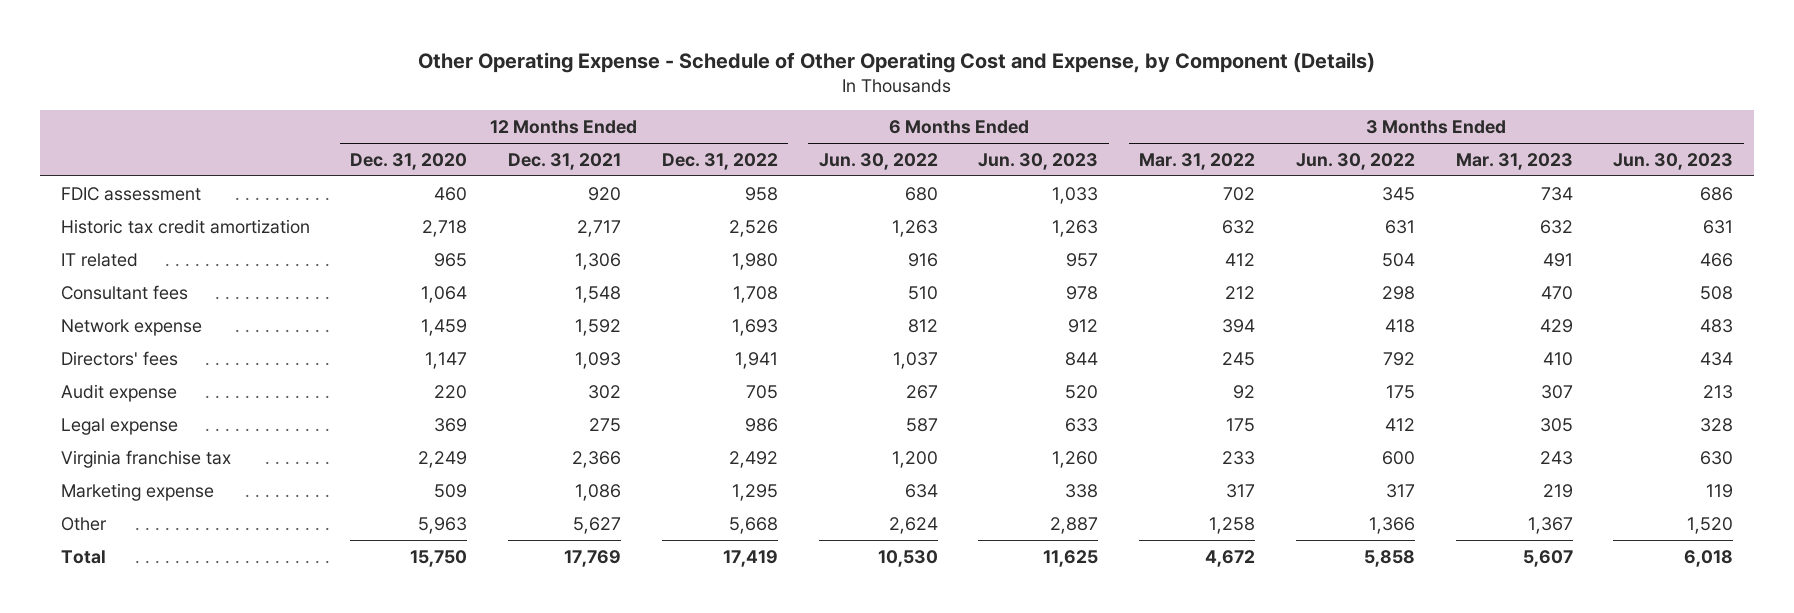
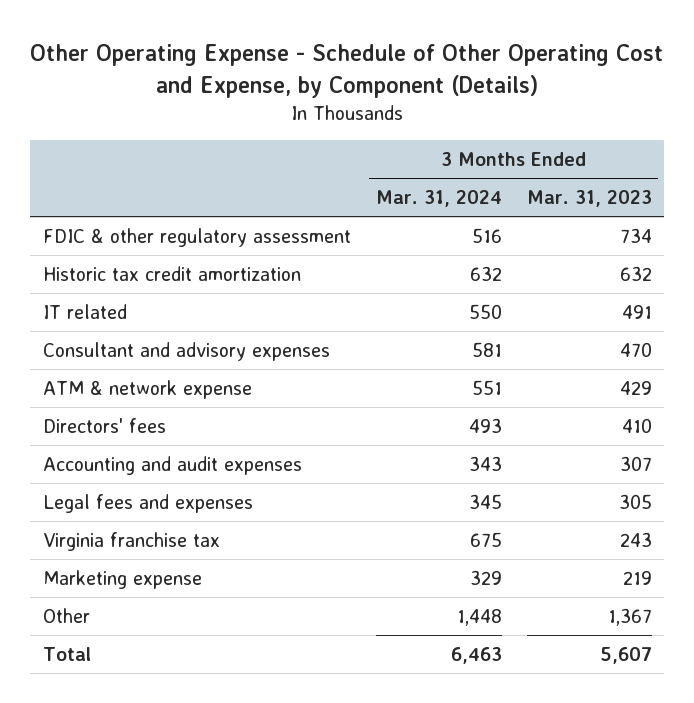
- | 12 Months Ended Dec. 31, 2020 | 12 Months Ended Dec. 31, 2021 | 12 Months Ended Dec. 31, 2022 | 6 Months Ended Jun. 30, 2022 | 6 Months Ended Jun. 30, 2023 | 3 Months Ended Mar. 31, 2022 | 3 Months Ended Jun. 30, 2022 | 3 Months Ended Mar. 31, 2023 | 3 Months Ended Jun. 30, 2023
+ | 3 Months Ended Mar. 31, 2024 | 3 Months Ended Mar. 31, 2023
- FDIC assessment | 460 | 920 | 958 | 680 | 1,033 | 702 | 345 | 734 | 686
+ FDIC & other regulatory assessment | 516 | 734
- Consultant fees | 1,064 | 1,548 | 1,708 | 510 | 978 | 212 | 298 | 470 | 508
- Network expense | 1,459 | 1,592 | 1,693 | 812 | 912 | 394 | 418 | 429 | 483
+ Consultant and advisory expenses | 581 | 470
+ ATM & network expense | 551 | 429
- Audit expense | 220 | 302 | 705 | 267 | 520 | 92 | 175 | 307 | 213
- Legal expense | 369 | 275 | 986 | 587 | 633 | 175 | 412 | 305 | 328
+ Accounting and audit expenses | 343 | 307
+ Legal fees and expenses | 345 | 305

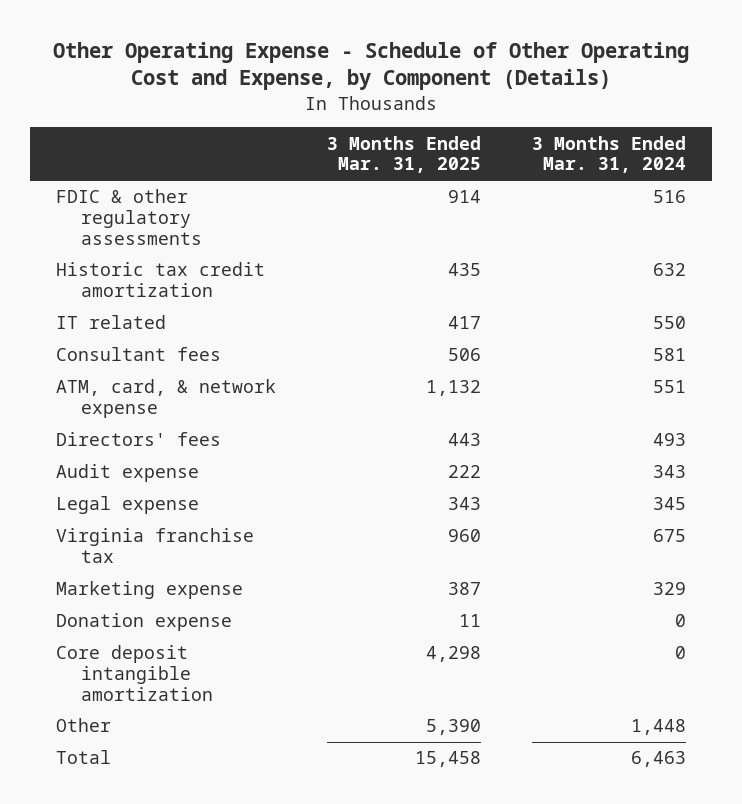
- | 3 Months Ended Mar. 31, 2024 | 3 Months Ended Mar. 31, 2023
+ | 3 Months Ended Mar. 31, 2025 | 3 Months Ended Mar. 31, 2024
- FDIC & other regulatory assessment | 516 | 734
+ FDIC & other regulatory assessments | 914 | 516
- Consultant and advisory expenses | 581 | 470
- ATM & network expense | 551 | 429
+ Consultant fees | 506 | 581
+ ATM, card, & network expense | 1,132 | 551
- Accounting and audit expenses | 343 | 307
- Legal fees and expenses | 345 | 305
+ Audit expense | 222 | 343
+ Legal expense | 343 | 345
+ Donation expense | 11 | 0
+ Core deposit intangible amortization | 4,298 | 0

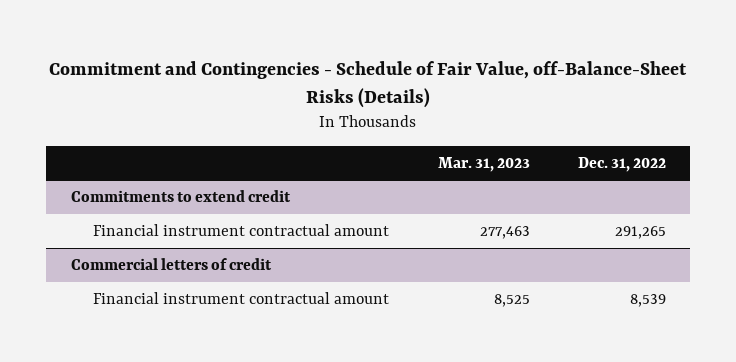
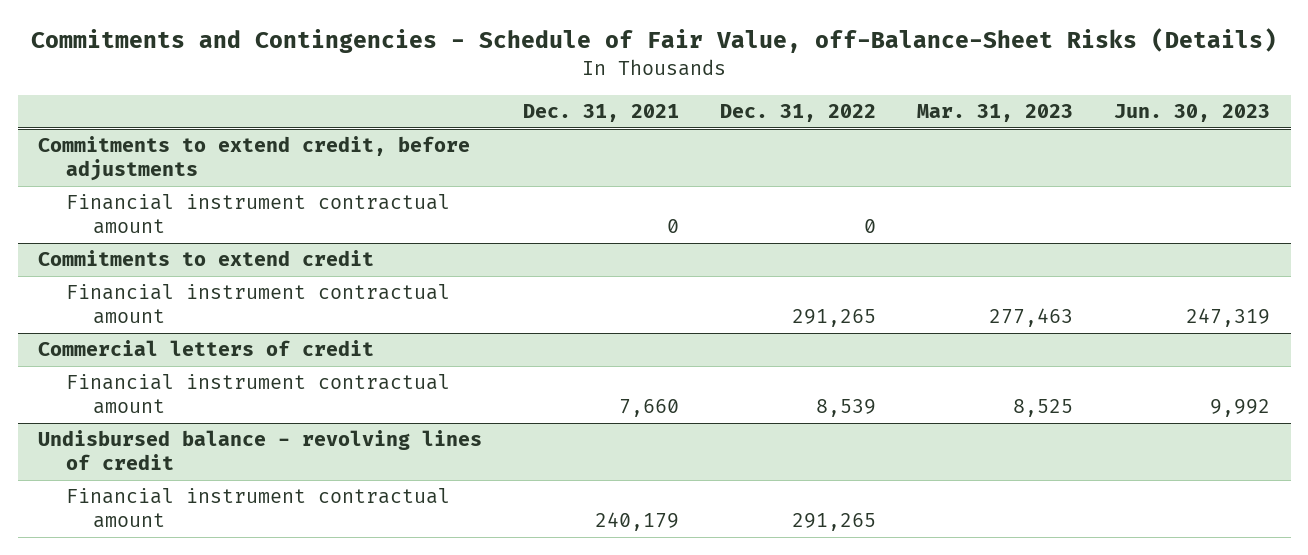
- Commitment and Contingencies - Schedule of Fair Value, off-Balance-Sheet Risks (Details)
+ Commitments and Contingencies - Schedule of Fair Value, off-Balance-Sheet Risks (Details)
- | Mar. 31, 2023 | Dec. 31, 2022
+ | Dec. 31, 2021 | Dec. 31, 2022 | Mar. 31, 2023 | Jun. 30, 2023
+ Commitments to extend credit, before adjustments
+ Financial instrument contractual amount | 0 | 0 | |
+ Undisbursed balance - revolving lines of credit
+ Financial instrument contractual amount | 240,179 | 291,265 | |

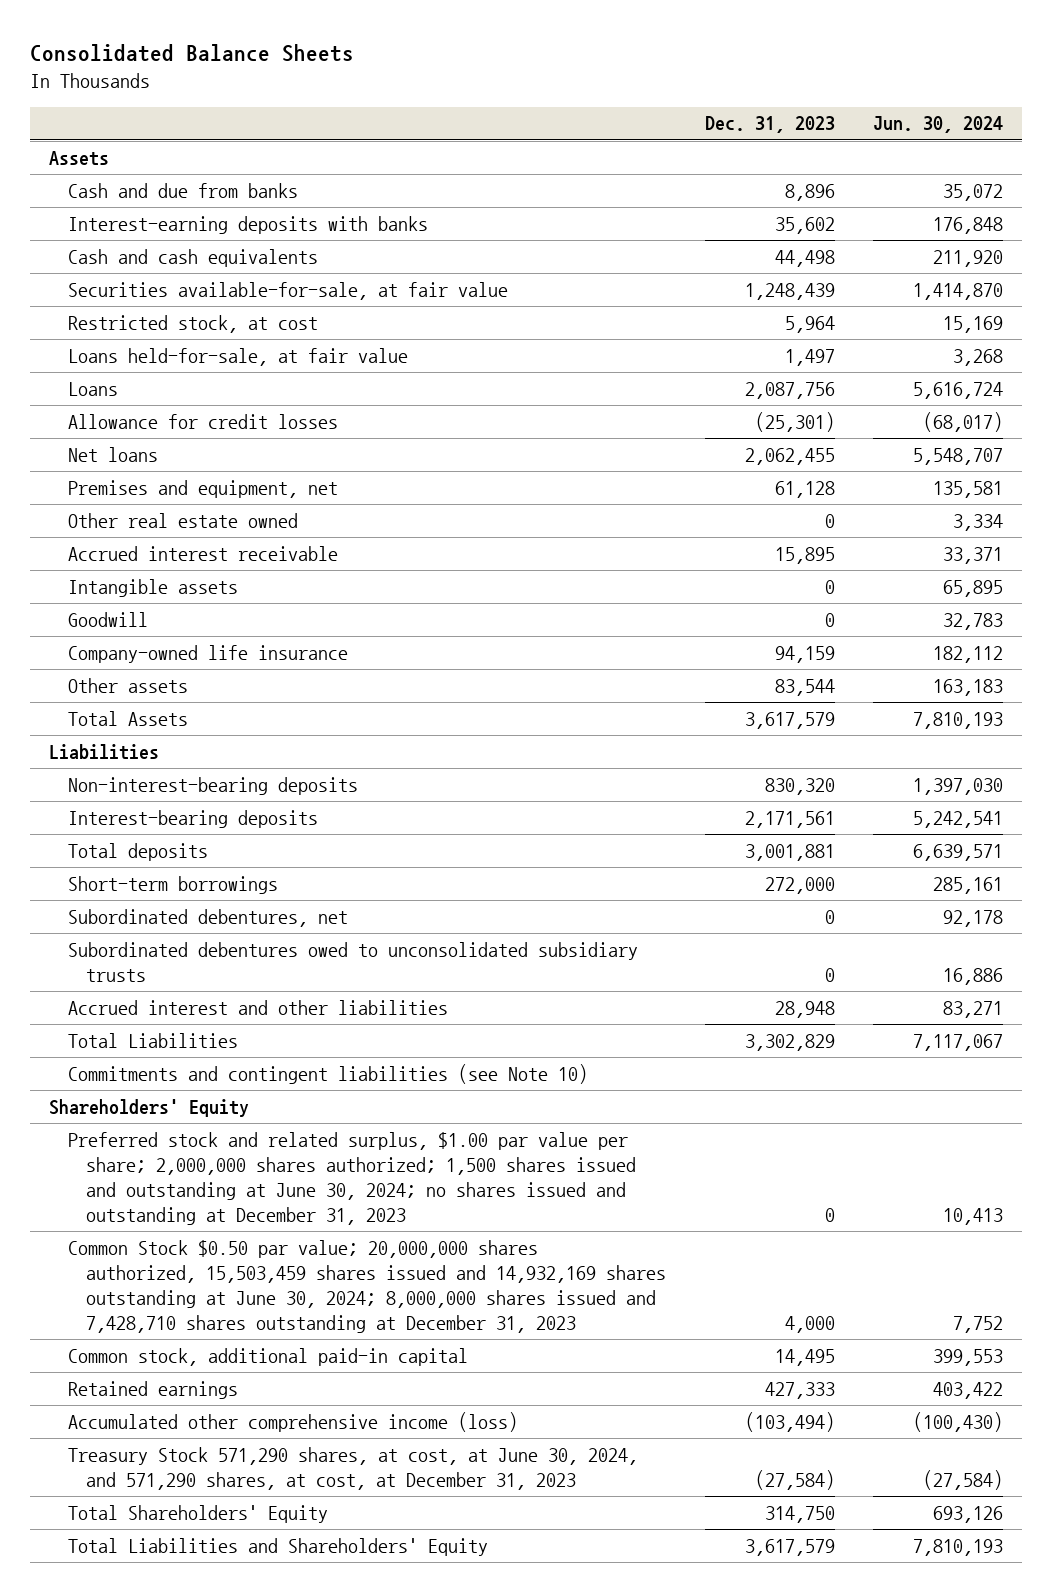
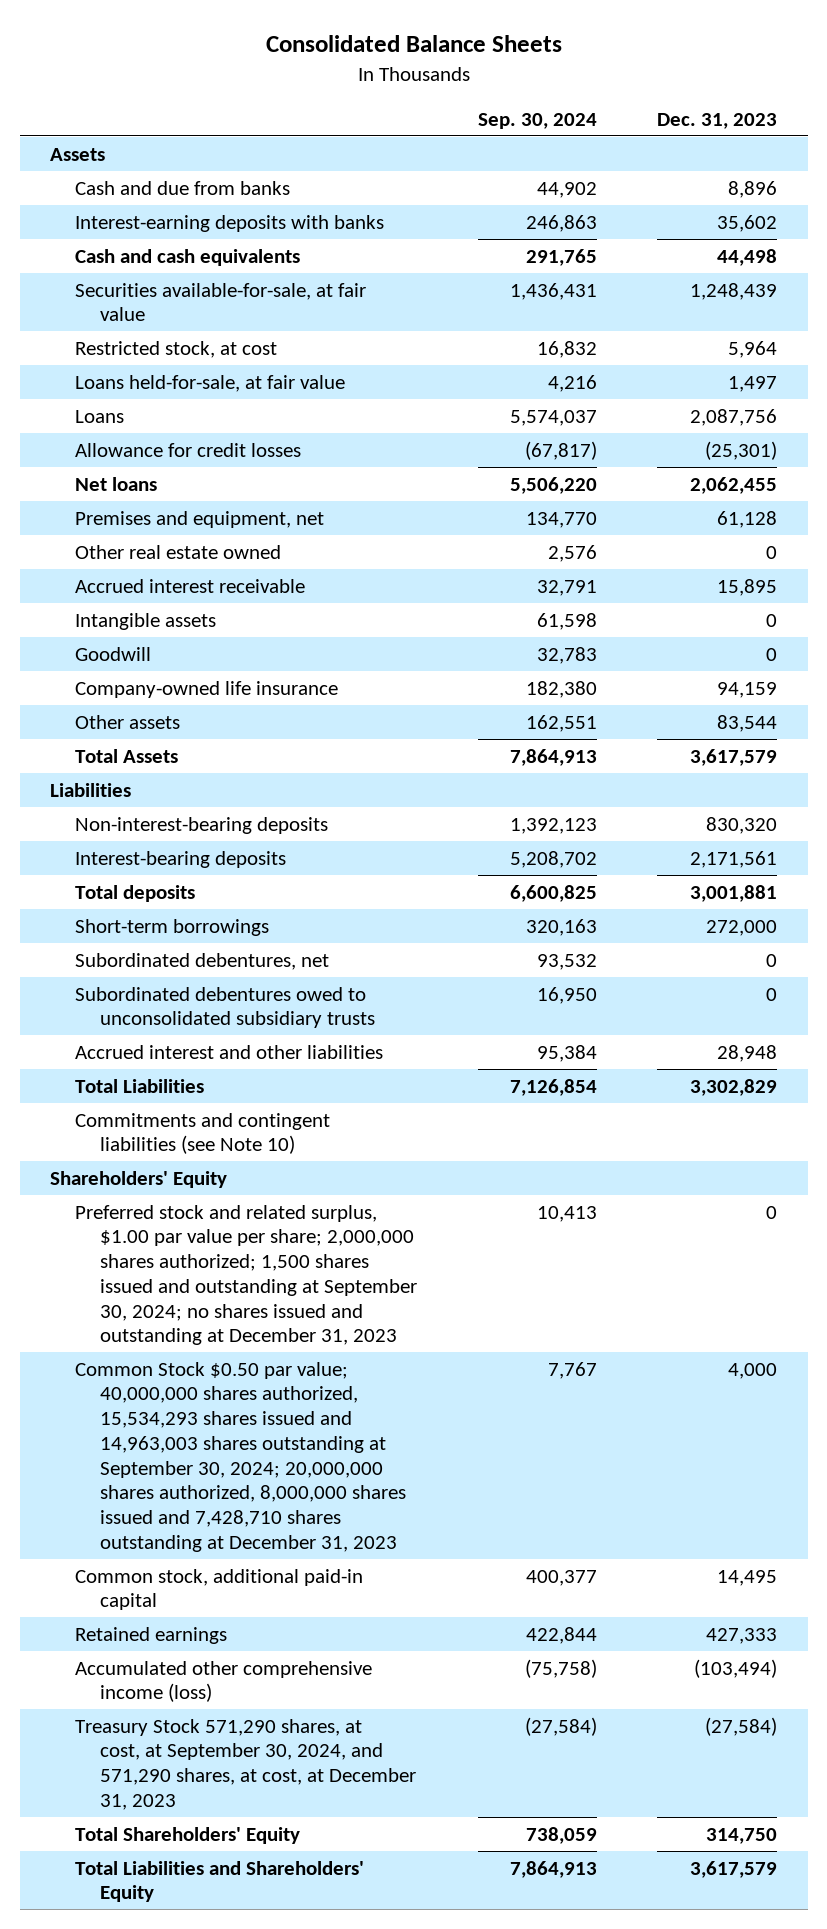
- | Dec. 31, 2023 | Jun. 30, 2024
+ | Sep. 30, 2024 | Dec. 31, 2023
- Preferred stock and related surplus, $1.00 par value per share; 2,000,000 shares authorized; 1,500 shares issued and outstanding at June 30, 2024; no shares issued and outstanding at December 31, 2023 | 0 | 10,413
- Common Stock $0.50 par value; 20,000,000 shares authorized, 15,503,459 shares issued and 14,932,169 shares outstanding at June 30, 2024; 8,000,000 shares issued and 7,428,710 shares outstanding at December 31, 2023 | 4,000 | 7,752
+ Preferred stock and related surplus, $1.00 par value per share; 2,000,000 shares authorized; 1,500 shares issued and outstanding at September 30, 2024; no shares issued and outstanding at December 31, 2023 | 10,413 | 0
+ Common Stock $0.50 par value; 40,000,000 shares authorized, 15,534,293 shares issued and 14,963,003 shares outstanding at September 30, 2024; 20,000,000 shares authorized, 8,000,000 shares issued and 7,428,710 shares outstanding at December 31, 2023 | 7,767 | 4,000
- Treasury Stock 571,290 shares, at cost, at June 30, 2024, and 571,290 shares, at cost, at December 31, 2023 | (27,584) | (27,584)
+ Treasury Stock 571,290 shares, at cost, at September 30, 2024, and 571,290 shares, at cost, at December 31, 2023 | (27,584) | (27,584)

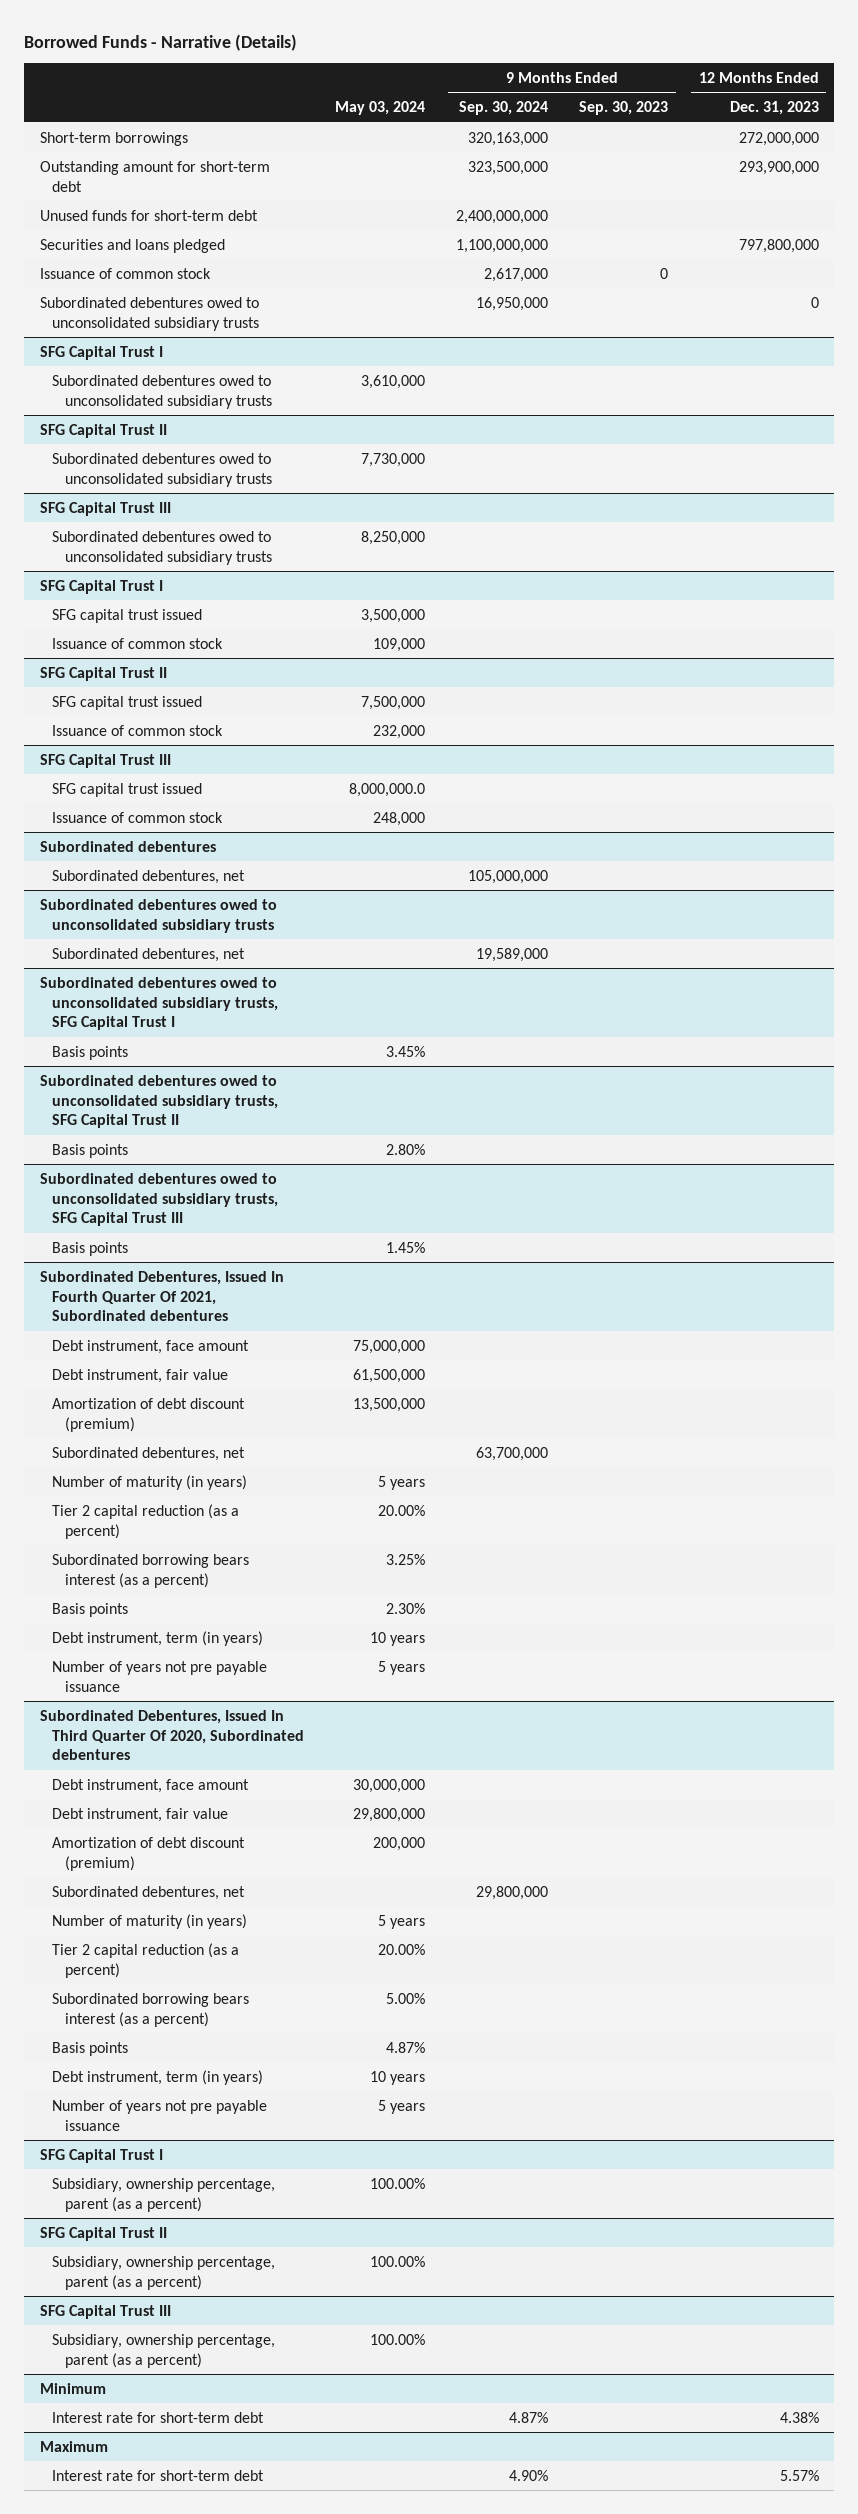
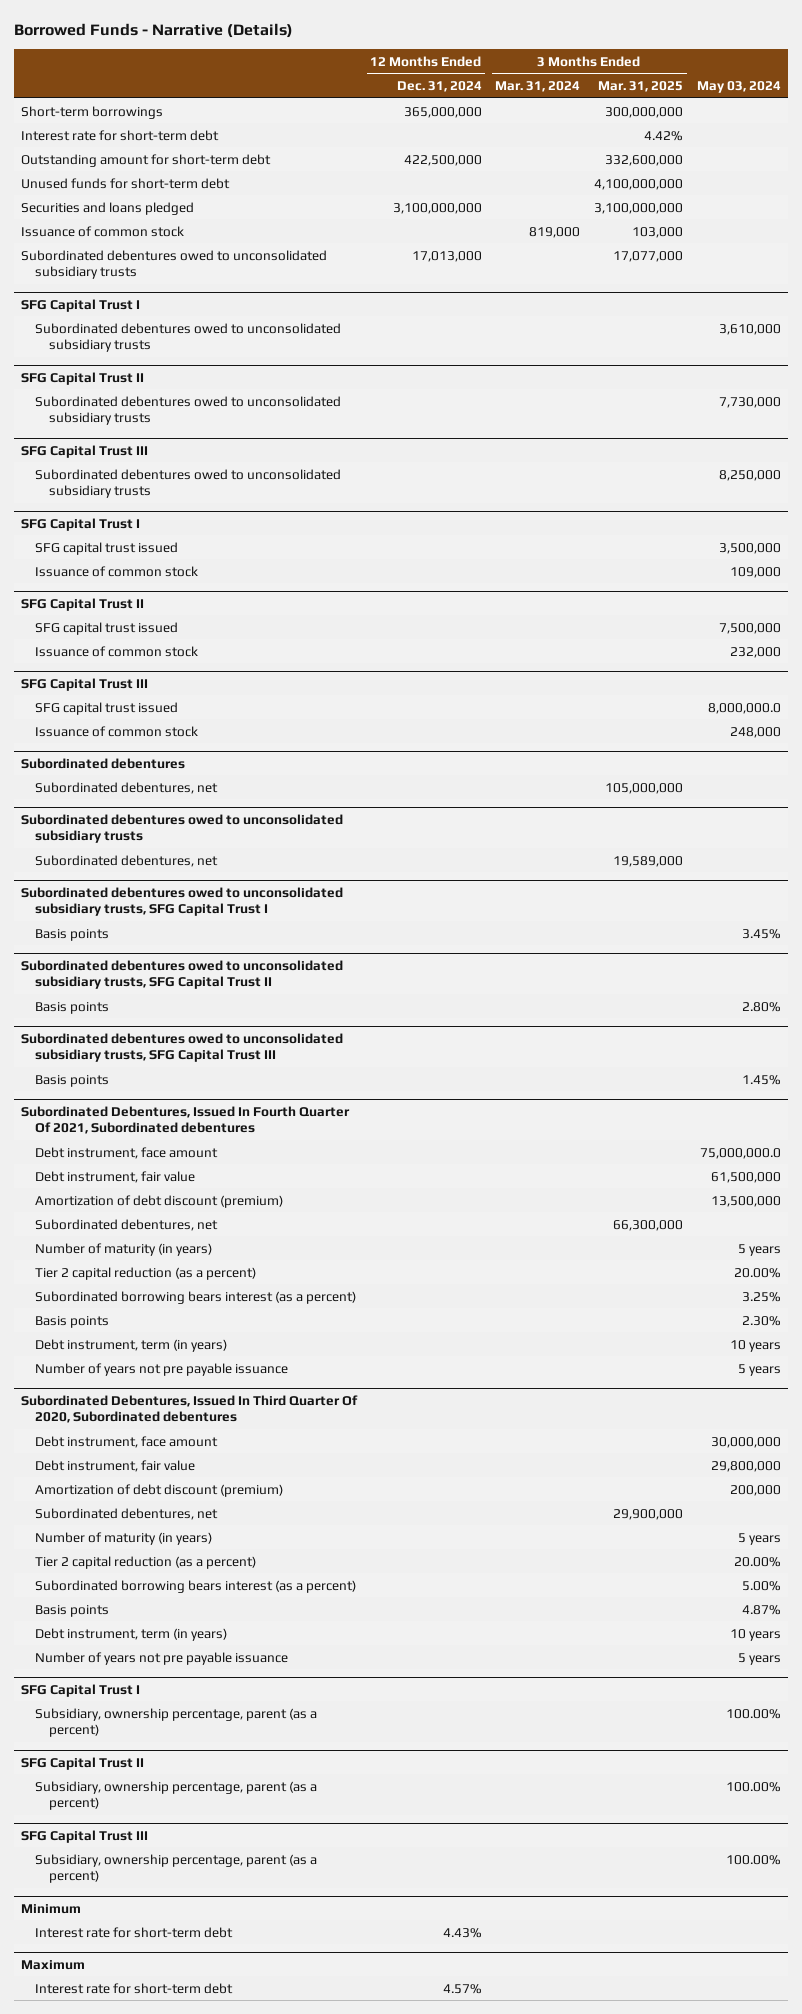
- | May 03, 2024 | 9 Months Ended Sep. 30, 2024 | 9 Months Ended Sep. 30, 2023 | 12 Months Ended Dec. 31, 2023
+ | 12 Months Ended Dec. 31, 2024 | 3 Months Ended Mar. 31, 2024 | 3 Months Ended Mar. 31, 2025 | May 03, 2024
+ Interest rate for short-term debt | | | 4.42% |
@ Subordinated Debentures, Issued In Fourth Quarter Of 2021, Subordinated debentures
- Debt instrument, face amount | 75,000,000 | | |
+ Debt instrument, face amount | | | | 75,000,000.0

